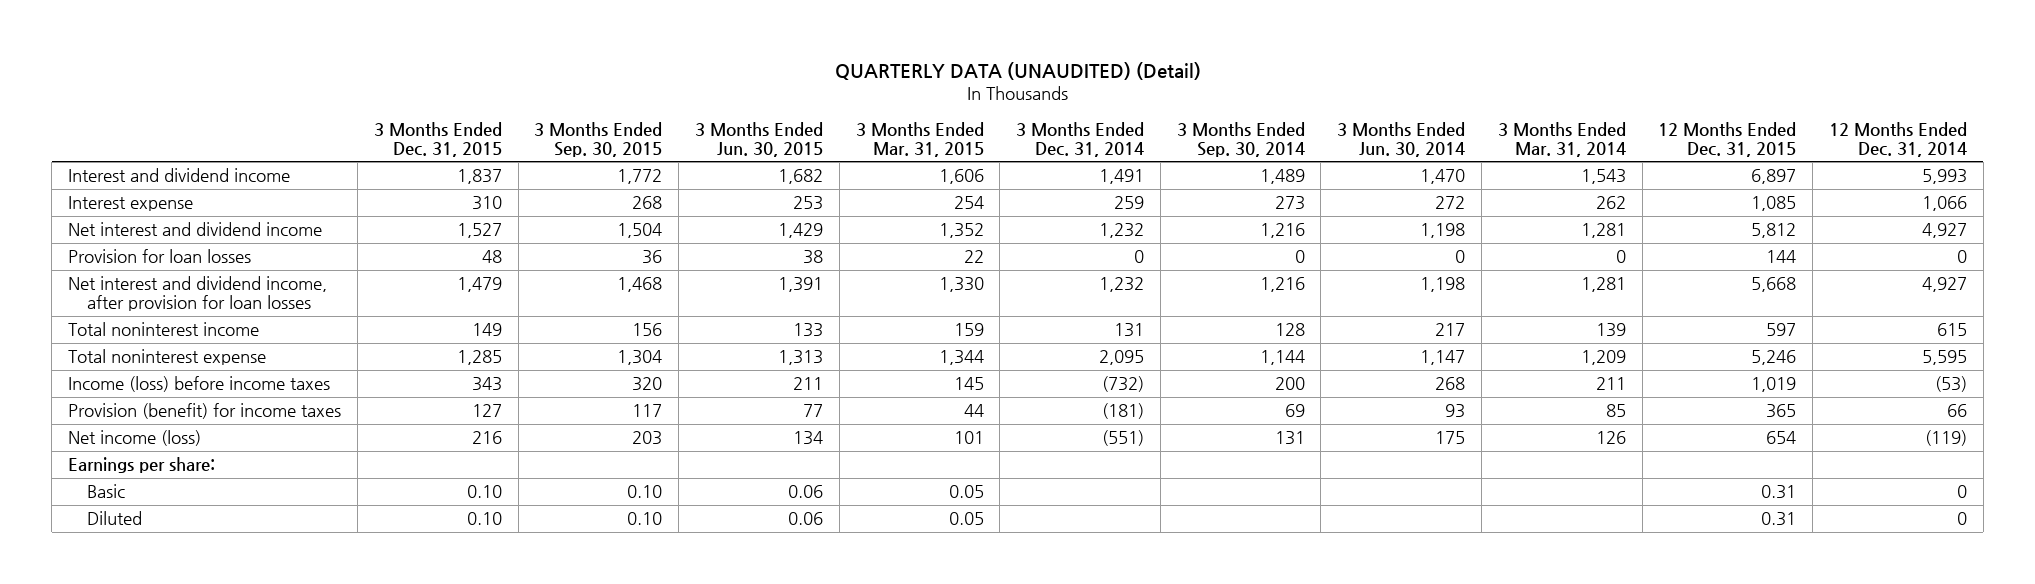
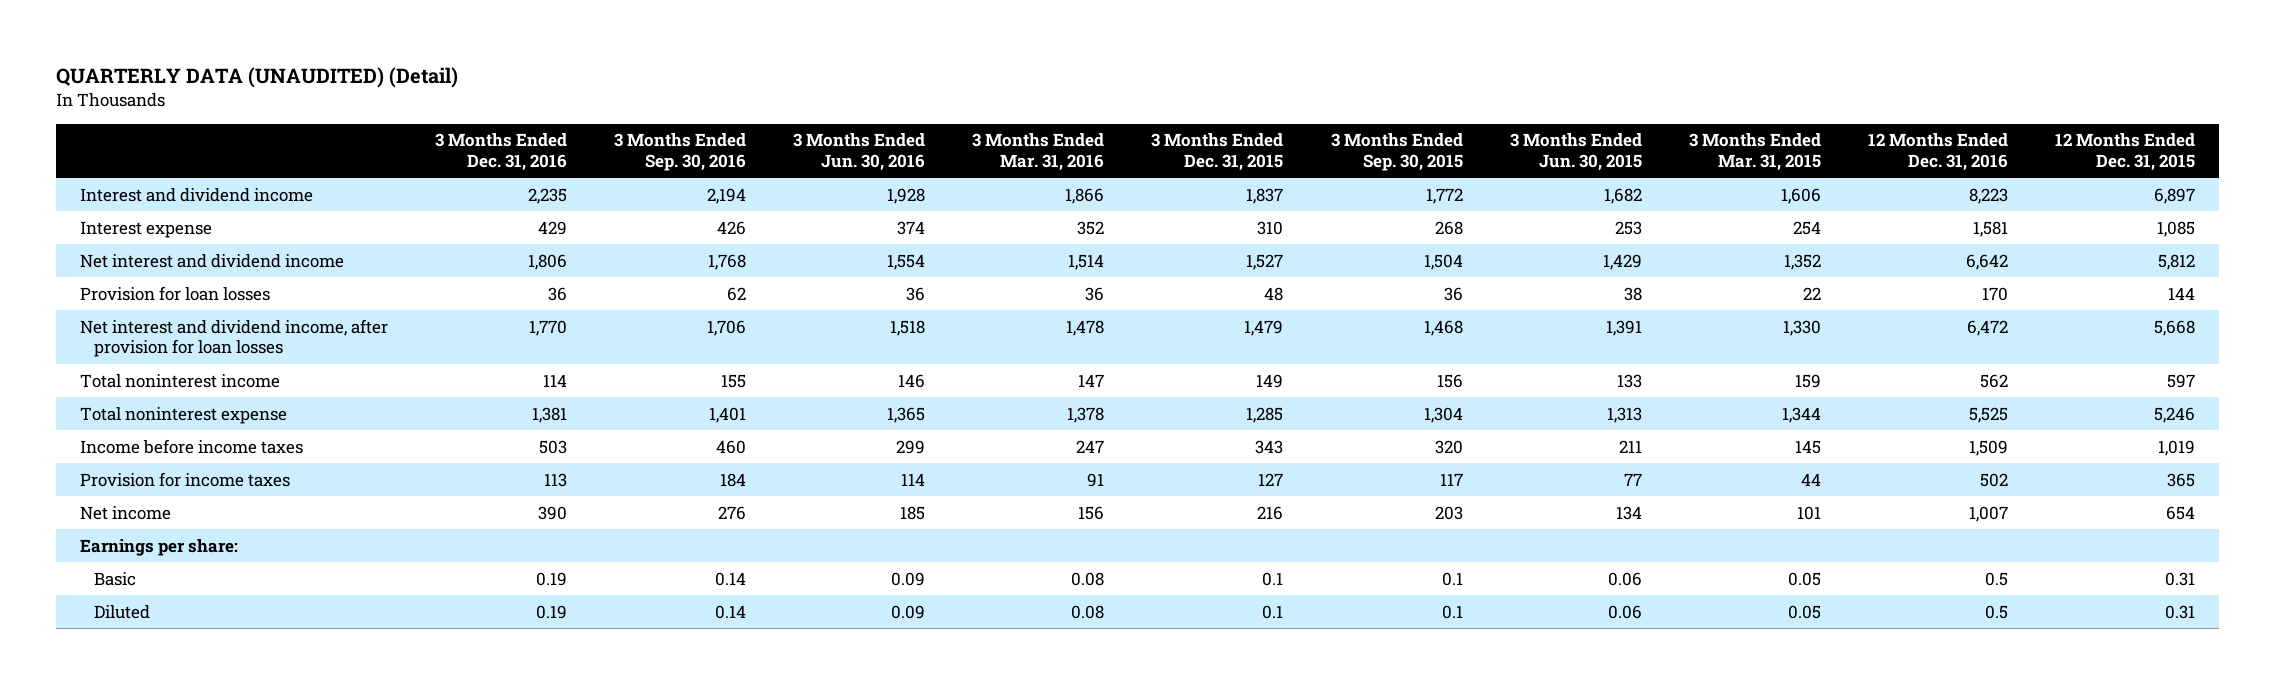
- | 3 Months Ended Dec. 31, 2015 | 3 Months Ended Sep. 30, 2015 | 3 Months Ended Jun. 30, 2015 | 3 Months Ended Mar. 31, 2015 | 3 Months Ended Dec. 31, 2014 | 3 Months Ended Sep. 30, 2014 | 3 Months Ended Jun. 30, 2014 | 3 Months Ended Mar. 31, 2014 | 12 Months Ended Dec. 31, 2015 | 12 Months Ended Dec. 31, 2014
+ | 3 Months Ended Dec. 31, 2016 | 3 Months Ended Sep. 30, 2016 | 3 Months Ended Jun. 30, 2016 | 3 Months Ended Mar. 31, 2016 | 3 Months Ended Dec. 31, 2015 | 3 Months Ended Sep. 30, 2015 | 3 Months Ended Jun. 30, 2015 | 3 Months Ended Mar. 31, 2015 | 12 Months Ended Dec. 31, 2016 | 12 Months Ended Dec. 31, 2015
- Income (loss) before income taxes | 343 | 320 | 211 | 145 | (732) | 200 | 268 | 211 | 1,019 | (53)
- Provision (benefit) for income taxes | 127 | 117 | 77 | 44 | (181) | 69 | 93 | 85 | 365 | 66
- Net income (loss) | 216 | 203 | 134 | 101 | (551) | 131 | 175 | 126 | 654 | (119)
+ Income before income taxes | 503 | 460 | 299 | 247 | 343 | 320 | 211 | 145 | 1,509 | 1,019
+ Provision for income taxes | 113 | 184 | 114 | 91 | 127 | 117 | 77 | 44 | 502 | 365
+ Net income | 390 | 276 | 185 | 156 | 216 | 203 | 134 | 101 | 1,007 | 654
- Basic | 0.10 | 0.10 | 0.06 | 0.05 | | | | | 0.31 | 0
- Diluted | 0.10 | 0.10 | 0.06 | 0.05 | | | | | 0.31 | 0
+ Basic | 0.19 | 0.14 | 0.09 | 0.08 | 0.1 | 0.1 | 0.06 | 0.05 | 0.5 | 0.31
+ Diluted | 0.19 | 0.14 | 0.09 | 0.08 | 0.1 | 0.1 | 0.06 | 0.05 | 0.5 | 0.31

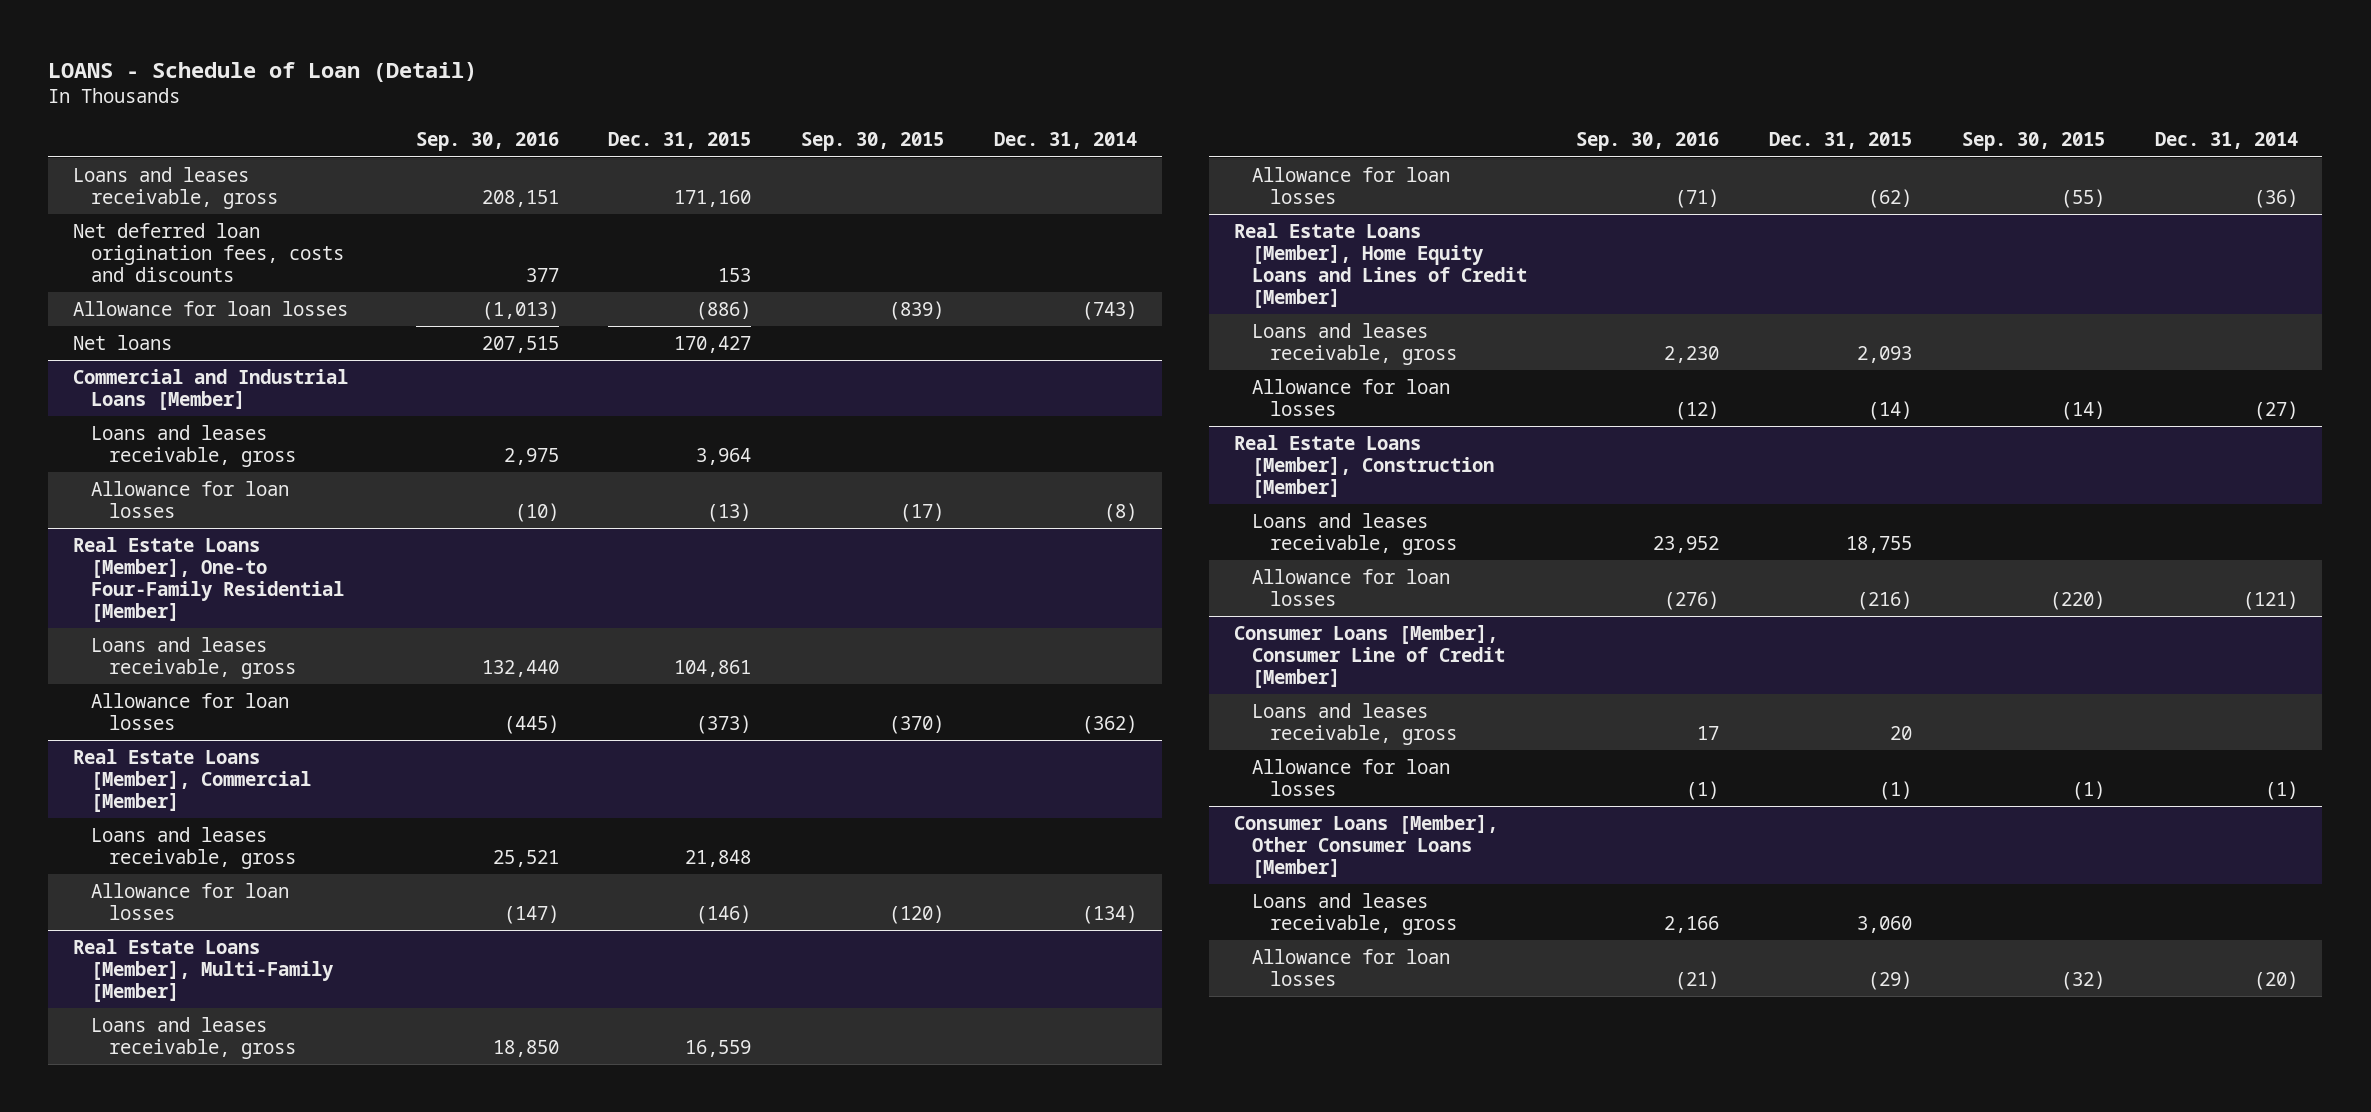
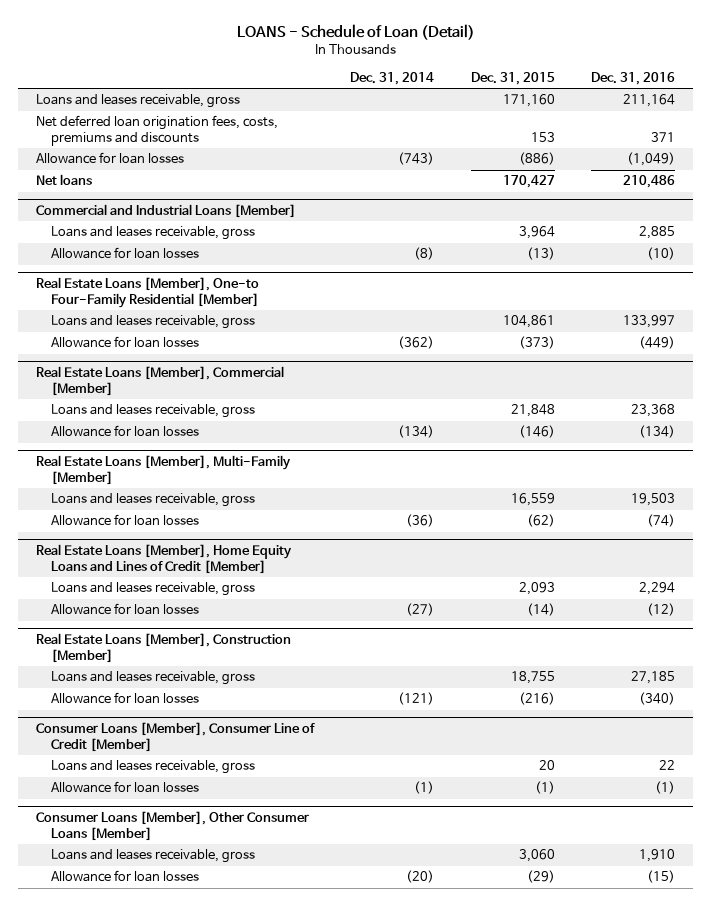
- | Sep. 30, 2016 | Dec. 31, 2015 | Sep. 30, 2015 | Dec. 31, 2014
+ | Dec. 31, 2014 | Dec. 31, 2015 | Dec. 31, 2016
- Net deferred loan origination fees, costs and discounts | 377 | 153 | |
+ Net deferred loan origination fees, costs, premiums and discounts | | 153 | 371

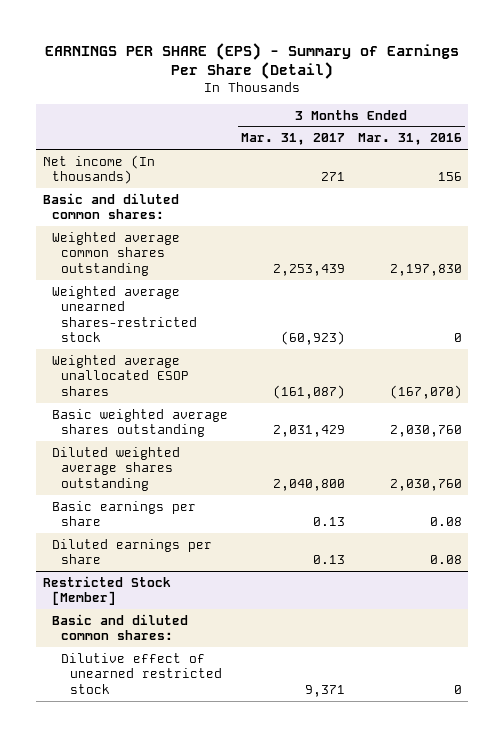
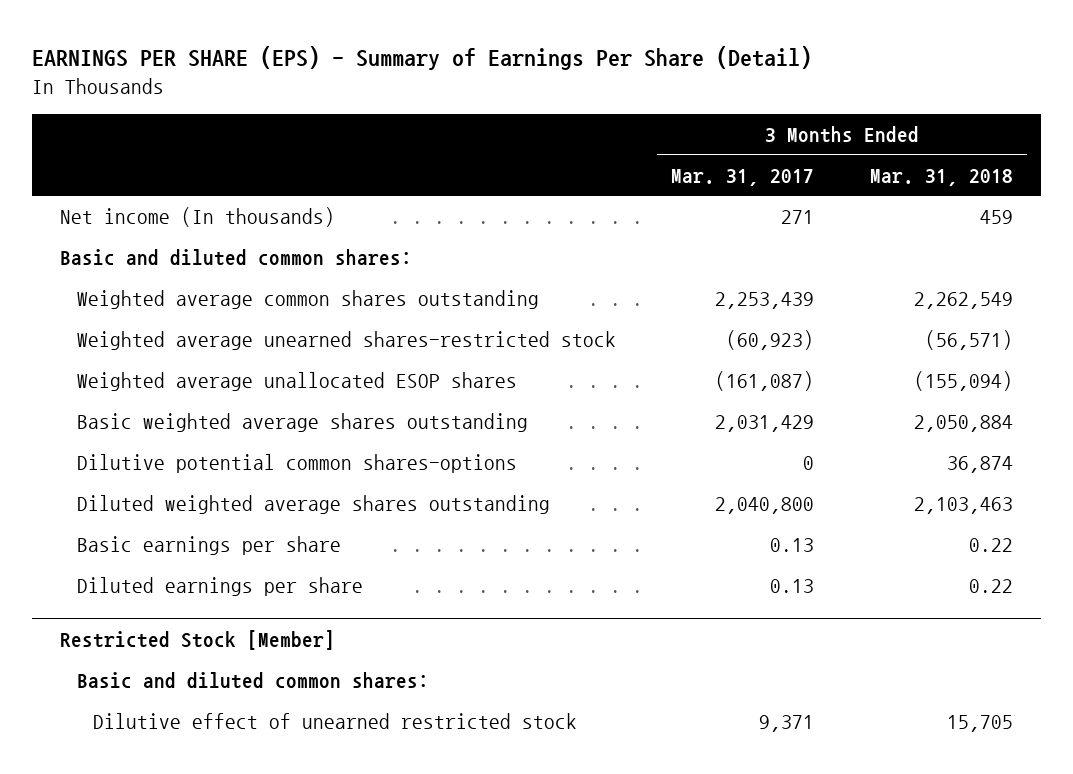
- | 3 Months Ended Mar. 31, 2017 | 3 Months Ended Mar. 31, 2016
+ | 3 Months Ended Mar. 31, 2017 | 3 Months Ended Mar. 31, 2018
+ Dilutive potential common shares-options | 0 | 36,874

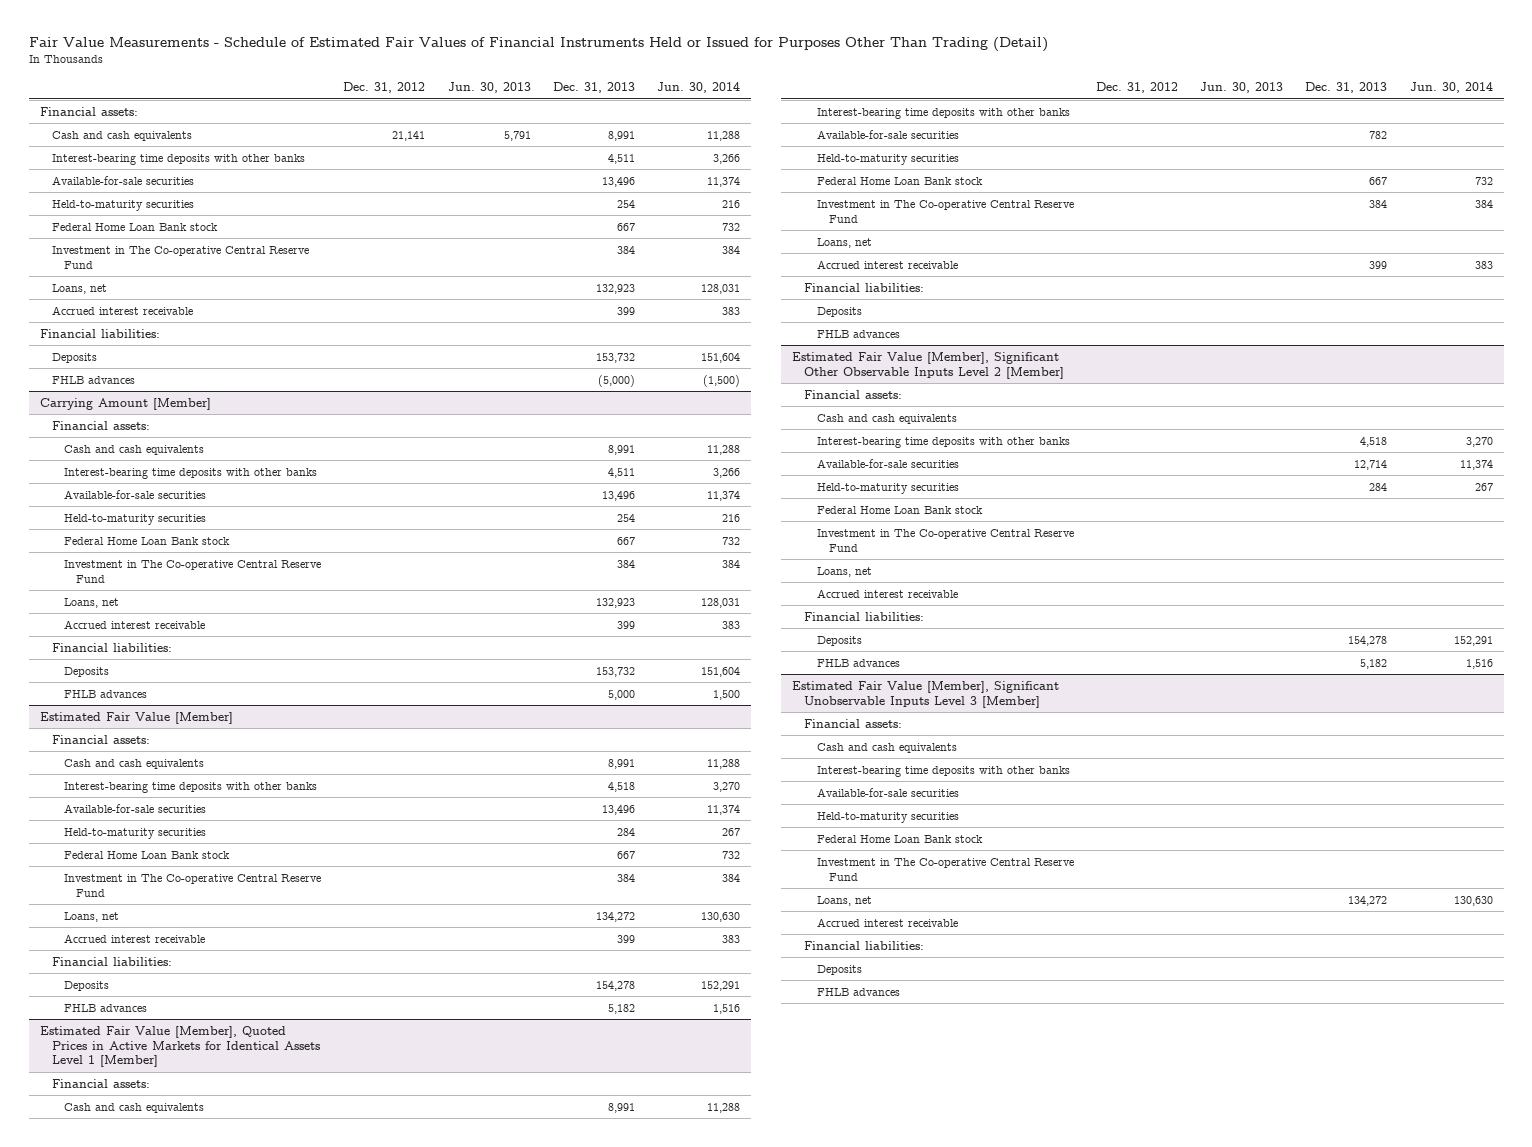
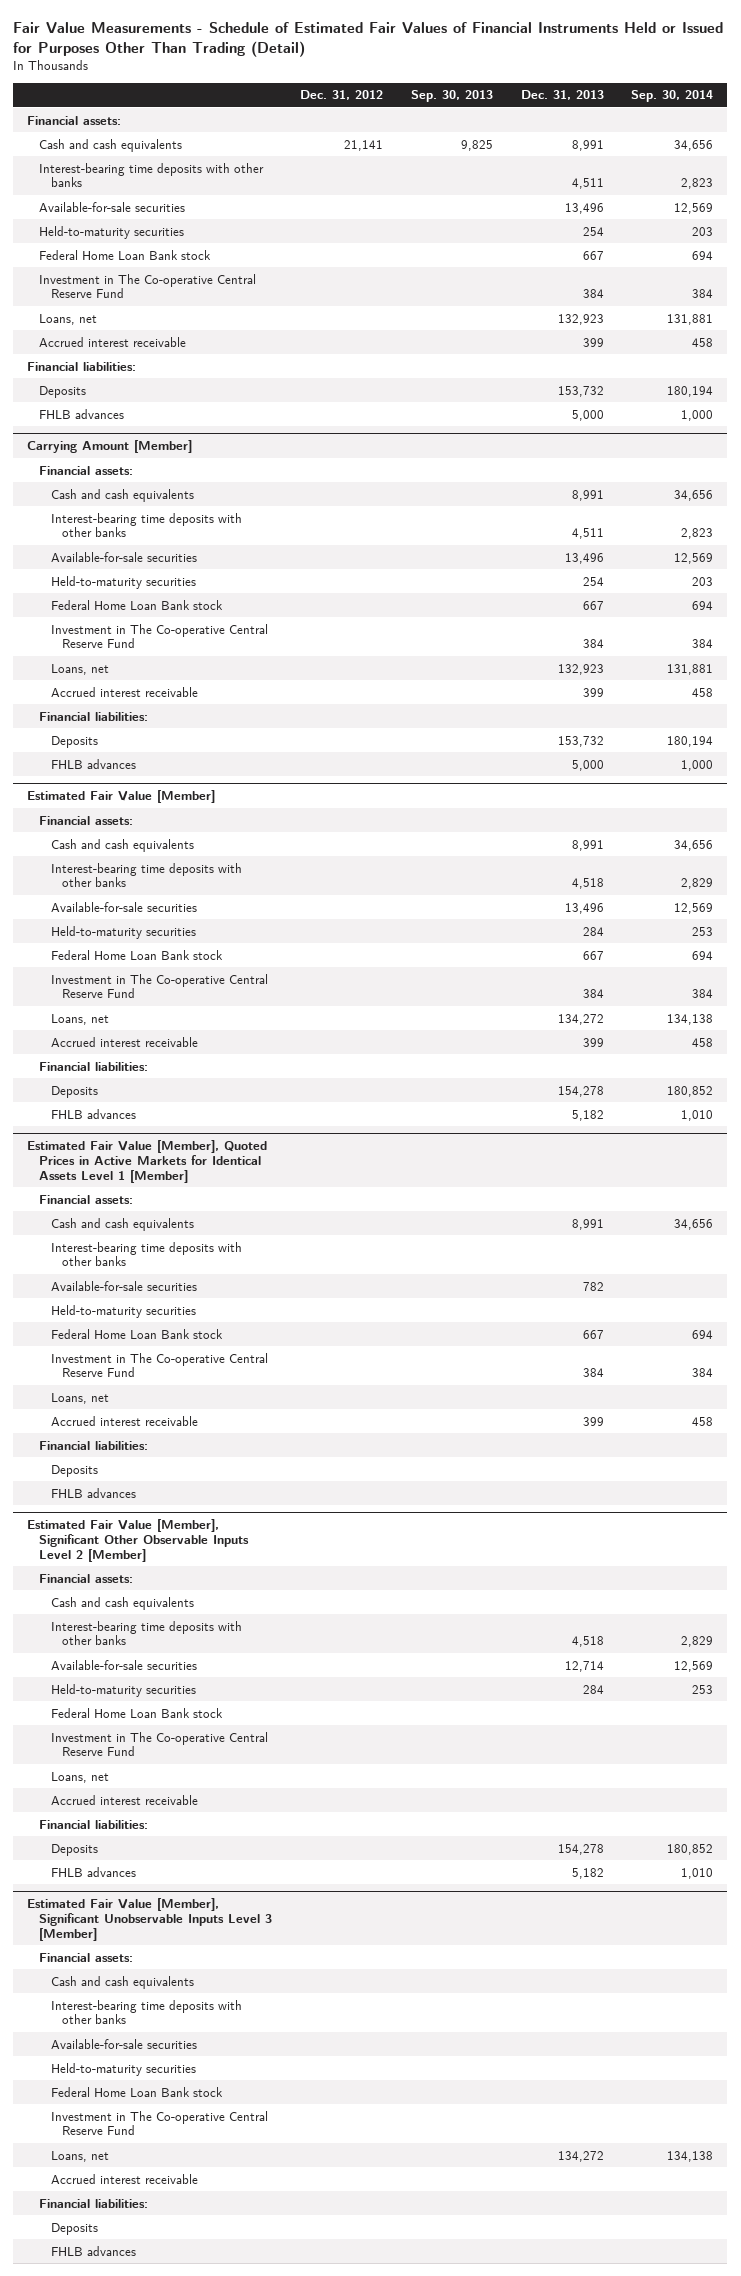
- | Dec. 31, 2012 | Jun. 30, 2013 | Dec. 31, 2013 | Jun. 30, 2014
+ | Dec. 31, 2012 | Sep. 30, 2013 | Dec. 31, 2013 | Sep. 30, 2014
- FHLB advances | | | (5,000) | (1,500)
+ FHLB advances | | | 5,000 | 1,000

